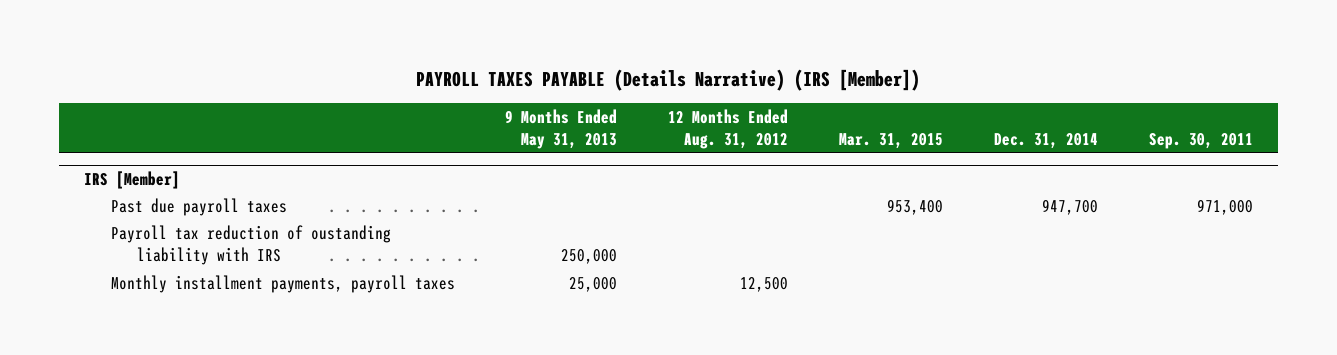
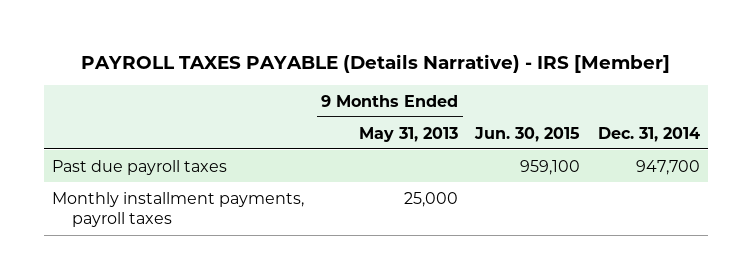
- PAYROLL TAXES PAYABLE (Details Narrative) (IRS [Member])
+ PAYROLL TAXES PAYABLE (Details Narrative) - IRS [Member]
- | 9 Months Ended May 31, 2013 | 12 Months Ended Aug. 31, 2012 | Mar. 31, 2015 | Dec. 31, 2014 | Sep. 30, 2011
+ | 9 Months Ended May 31, 2013 | Jun. 30, 2015 | Dec. 31, 2014
- IRS [Member]
- Payroll tax reduction of oustanding liability with IRS | 250,000 | | | |

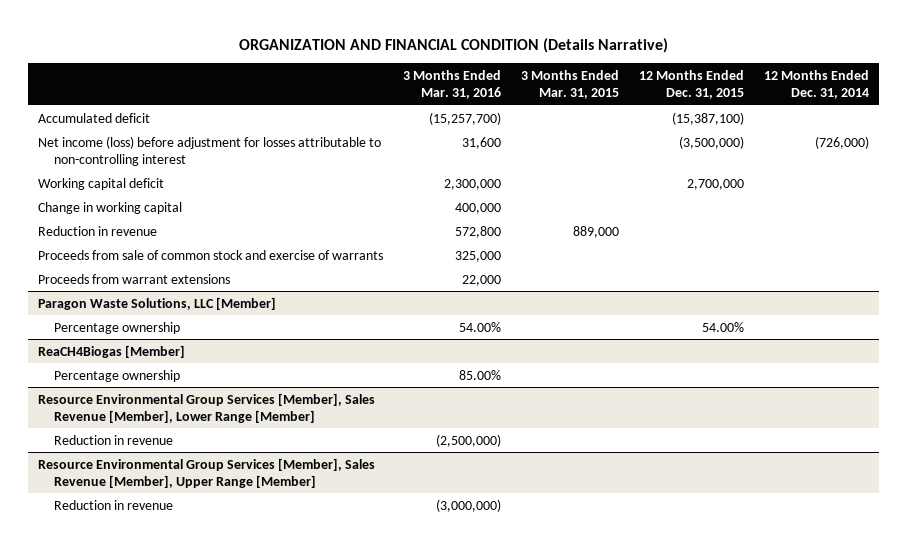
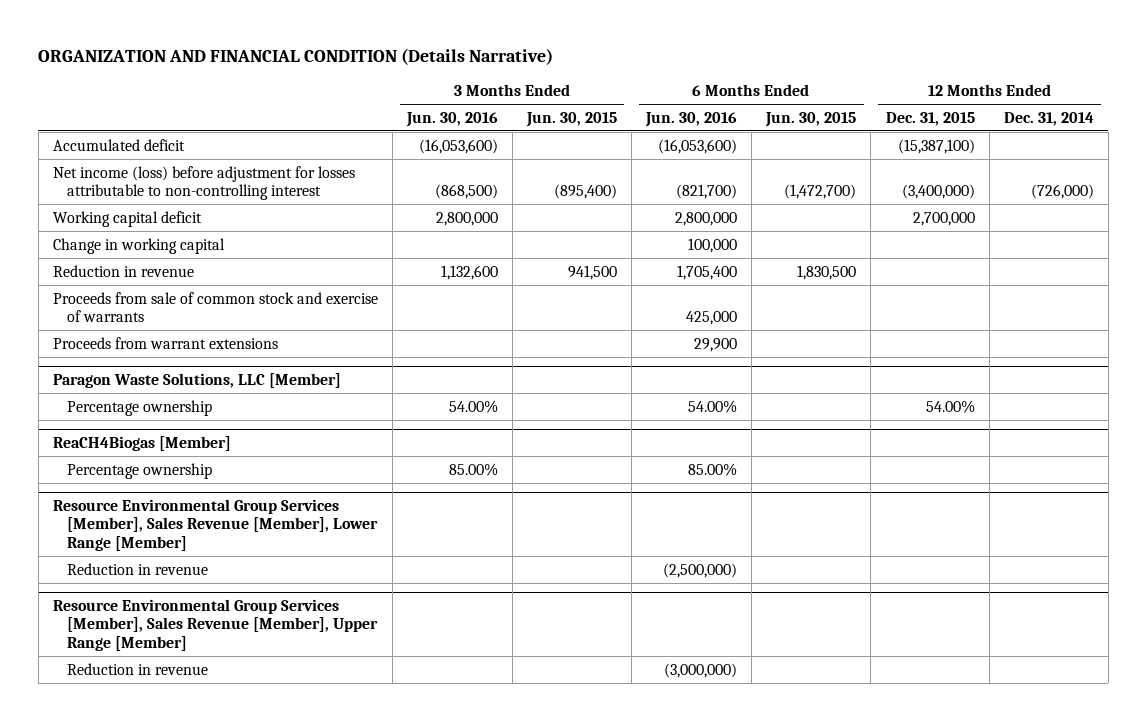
- | 3 Months Ended Mar. 31, 2016 | 3 Months Ended Mar. 31, 2015 | 12 Months Ended Dec. 31, 2015 | 12 Months Ended Dec. 31, 2014
+ | 3 Months Ended Jun. 30, 2016 | 3 Months Ended Jun. 30, 2015 | 6 Months Ended Jun. 30, 2016 | 6 Months Ended Jun. 30, 2015 | 12 Months Ended Dec. 31, 2015 | 12 Months Ended Dec. 31, 2014
- Net income (loss) before adjustment for losses attributable to non-controlling interest | 31,600 | | (3,500,000) | (726,000)
+ Net income (loss) before adjustment for losses attributable to non-controlling interest | (868,500) | (895,400) | (821,700) | (1,472,700) | (3,400,000) | (726,000)

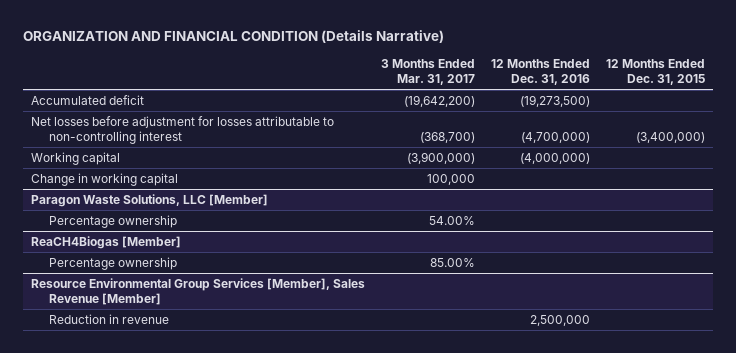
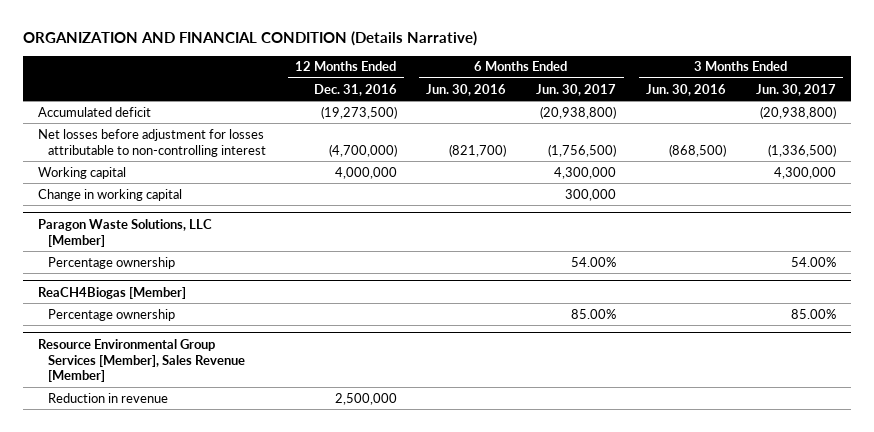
- | 3 Months Ended Mar. 31, 2017 | 12 Months Ended Dec. 31, 2016 | 12 Months Ended Dec. 31, 2015
+ | 12 Months Ended Dec. 31, 2016 | 6 Months Ended Jun. 30, 2016 | 6 Months Ended Jun. 30, 2017 | 3 Months Ended Jun. 30, 2016 | 3 Months Ended Jun. 30, 2017
- Working capital | (3,900,000) | (4,000,000) |
+ Working capital | 4,000,000 | | 4,300,000 | | 4,300,000

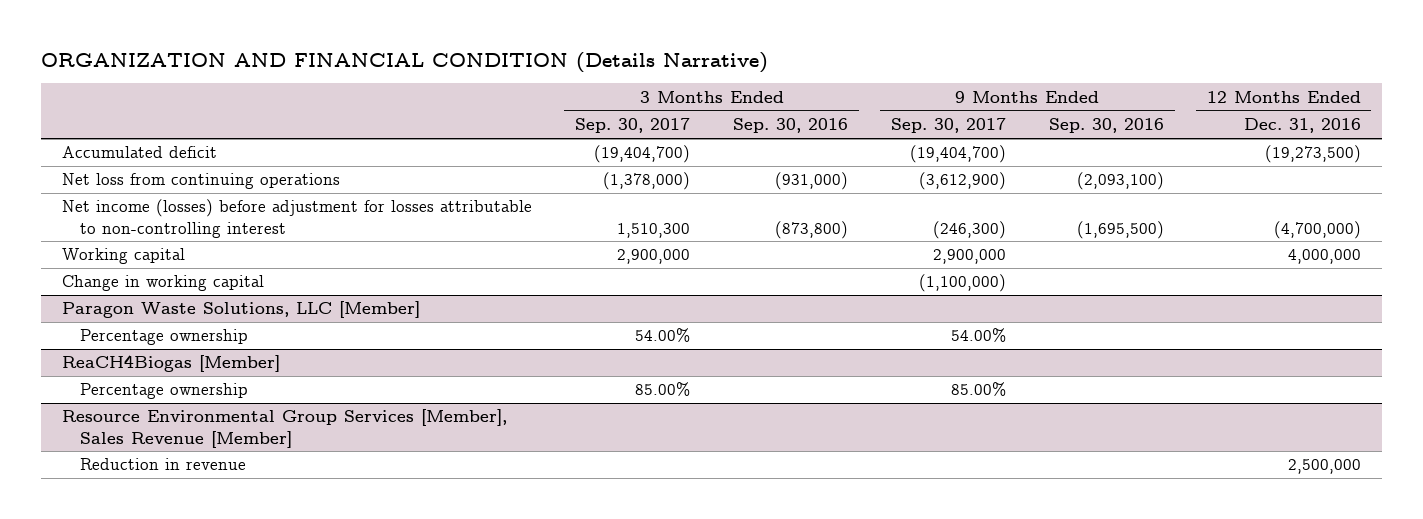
- | 12 Months Ended Dec. 31, 2016 | 6 Months Ended Jun. 30, 2016 | 6 Months Ended Jun. 30, 2017 | 3 Months Ended Jun. 30, 2016 | 3 Months Ended Jun. 30, 2017
+ | 3 Months Ended Sep. 30, 2017 | 3 Months Ended Sep. 30, 2016 | 9 Months Ended Sep. 30, 2017 | 9 Months Ended Sep. 30, 2016 | 12 Months Ended Dec. 31, 2016
- Net losses before adjustment for losses attributable to non-controlling interest | (4,700,000) | (821,700) | (1,756,500) | (868,500) | (1,336,500)
+ Net loss from continuing operations | (1,378,000) | (931,000) | (3,612,900) | (2,093,100) |
+ Net income (losses) before adjustment for losses attributable to non-controlling interest | 1,510,300 | (873,800) | (246,300) | (1,695,500) | (4,700,000)

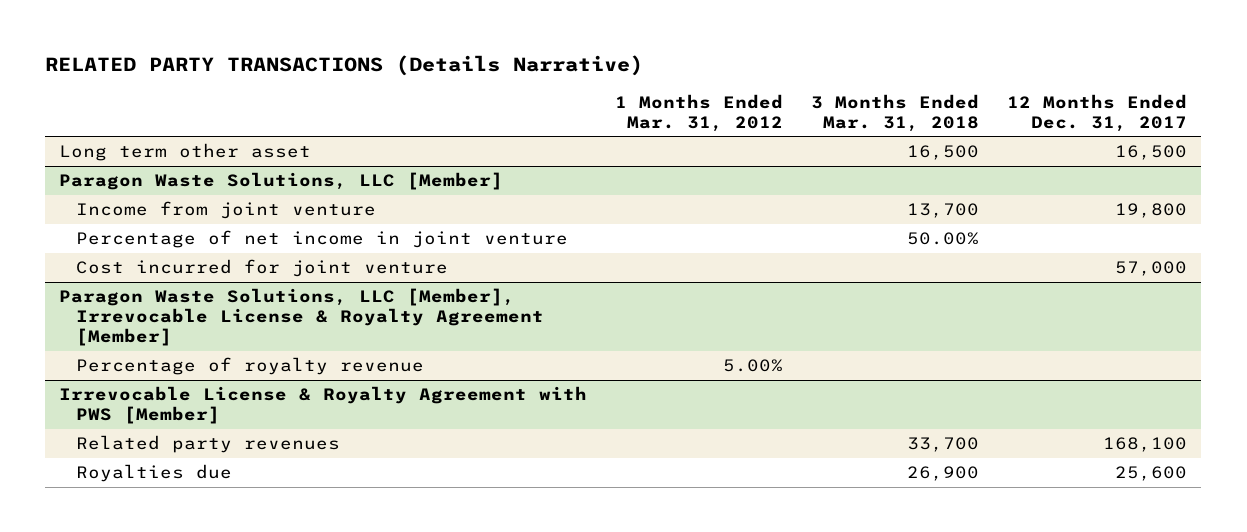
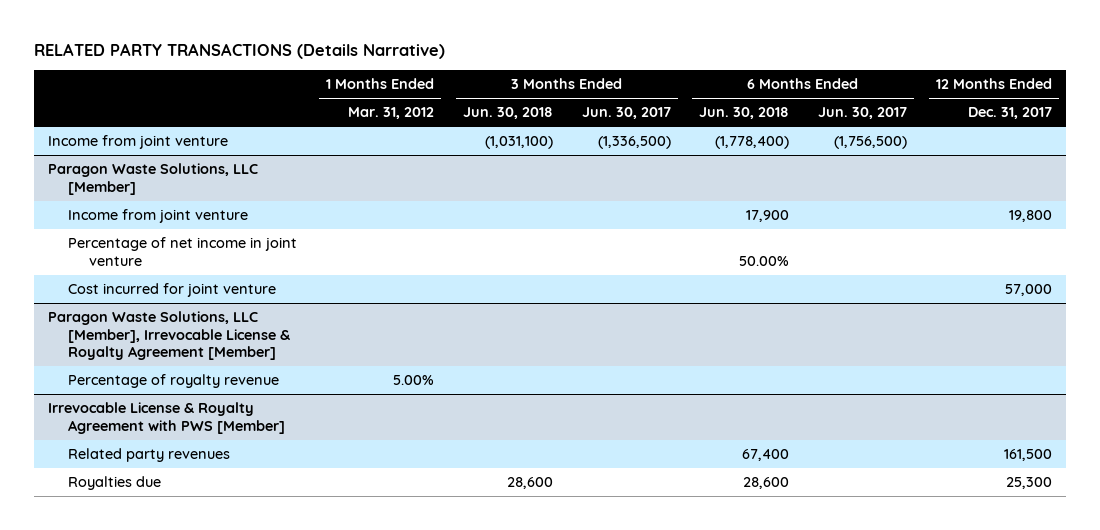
- | 1 Months Ended Mar. 31, 2012 | 3 Months Ended Mar. 31, 2018 | 12 Months Ended Dec. 31, 2017
+ | 1 Months Ended Mar. 31, 2012 | 3 Months Ended Jun. 30, 2018 | 3 Months Ended Jun. 30, 2017 | 6 Months Ended Jun. 30, 2018 | 6 Months Ended Jun. 30, 2017 | 12 Months Ended Dec. 31, 2017
- Long term other asset | | 16,500 | 16,500
+ Income from joint venture | | (1,031,100) | (1,336,500) | (1,778,400) | (1,756,500) |
@ Irrevocable License & Royalty Agreement with PWS [Member]
- Related party revenues | | 33,700 | 168,100
- Royalties due | | 26,900 | 25,600
+ Related party revenues | | | | 67,400 | | 161,500
+ Royalties due | | 28,600 | | 28,600 | | 25,300

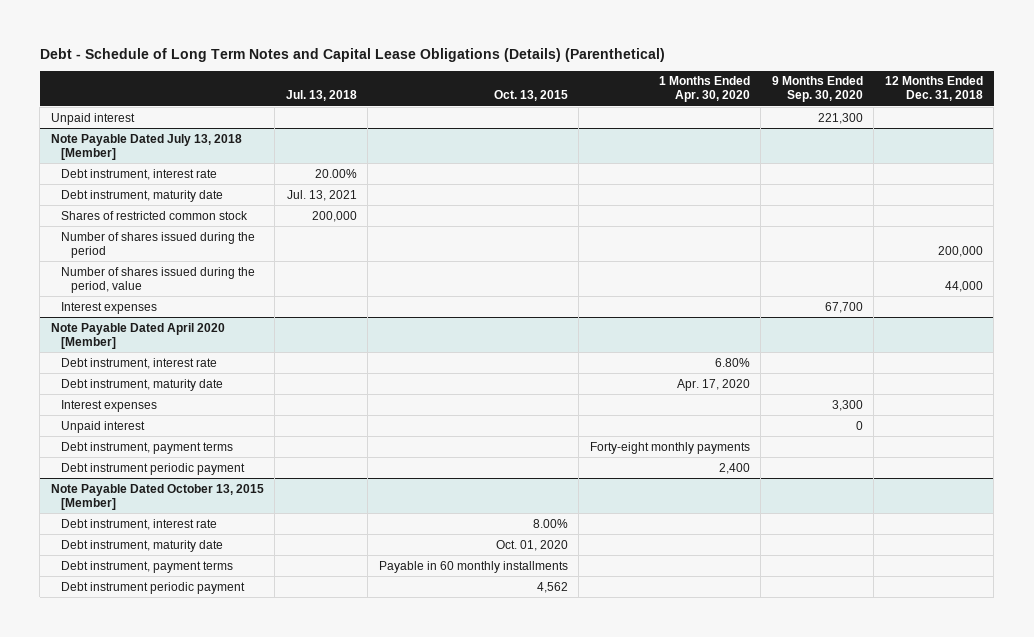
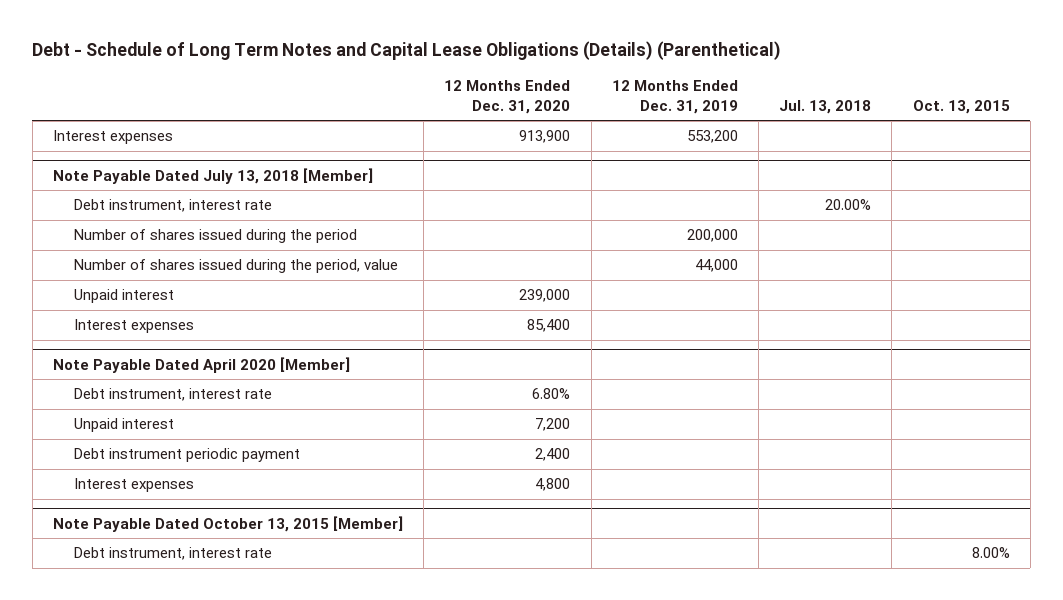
- | Jul. 13, 2018 | Oct. 13, 2015 | 1 Months Ended Apr. 30, 2020 | 9 Months Ended Sep. 30, 2020 | 12 Months Ended Dec. 31, 2018
+ | 12 Months Ended Dec. 31, 2020 | 12 Months Ended Dec. 31, 2019 | Jul. 13, 2018 | Oct. 13, 2015
- Unpaid interest | | | | 221,300 |
+ Interest expenses | 913,900 | 553,200 | |
@ Note Payable Dated July 13, 2018 [Member]
- Debt instrument, maturity date | Jul. 13, 2021 | | | |
- Shares of restricted common stock | 200,000 | | | |
+ Unpaid interest | 239,000 | | |
@ Note Payable Dated April 2020 [Member]
- Debt instrument, maturity date | | | Apr. 17, 2020 | |
- Debt instrument, payment terms | | | Forty-eight monthly payments | |
moved down: Interest expenses | 4,800 | | |
@ Note Payable Dated October 13, 2015 [Member]
- Debt instrument, maturity date | | Oct. 01, 2020 | | |
- Debt instrument, payment terms | | Payable in 60 monthly installments | | |
- Debt instrument periodic payment | | 4,562 | | |

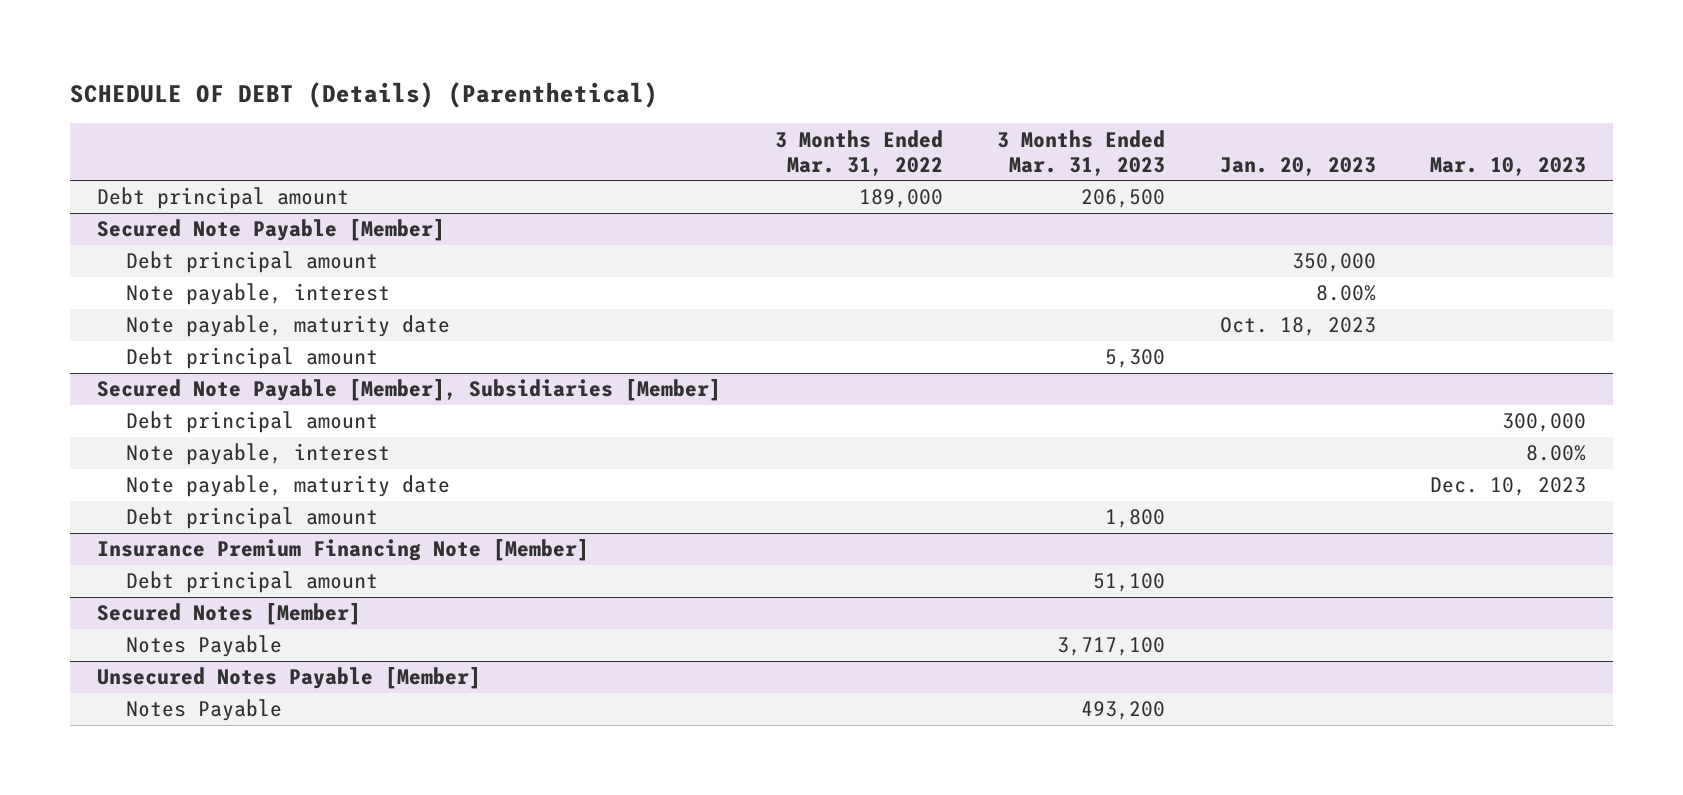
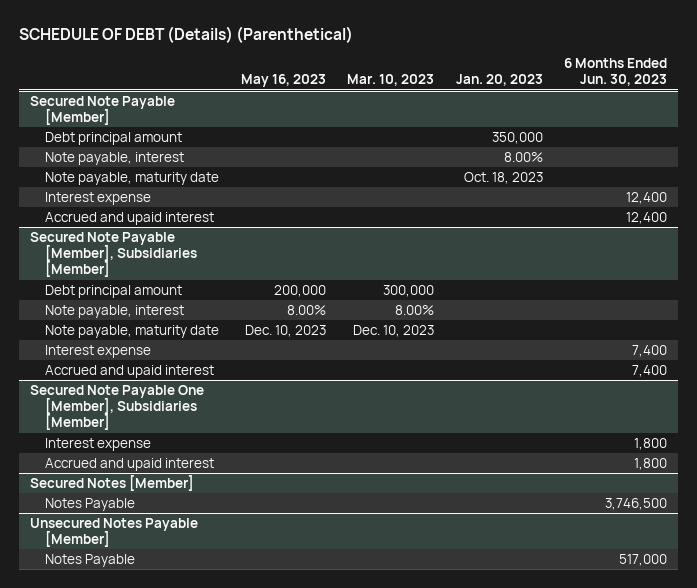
- | 3 Months Ended Mar. 31, 2022 | 3 Months Ended Mar. 31, 2023 | Jan. 20, 2023 | Mar. 10, 2023
+ | May 16, 2023 | Mar. 10, 2023 | Jan. 20, 2023 | 6 Months Ended Jun. 30, 2023
- Debt principal amount | 189,000 | 206,500 | |
@ Secured Note Payable [Member]
- Debt principal amount | | 5,300 | |
+ Interest expense | | | | 12,400
+ Accrued and upaid interest | | | | 12,400
@ Secured Note Payable [Member], Subsidiaries [Member]
- Debt principal amount | | 1,800 | |
- Insurance Premium Financing Note [Member]
- Debt principal amount | | 51,100 | |
@ Secured Note Payable [Member], Subsidiaries [Member]
+ Interest expense | | | | 7,400
+ Accrued and upaid interest | | | | 7,400
+ Secured Note Payable One [Member], Subsidiaries [Member]
+ Interest expense | | | | 1,800
+ Accrued and upaid interest | | | | 1,800

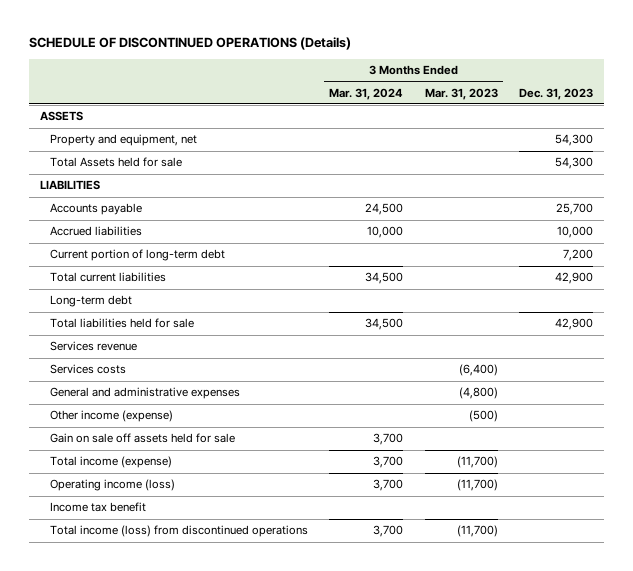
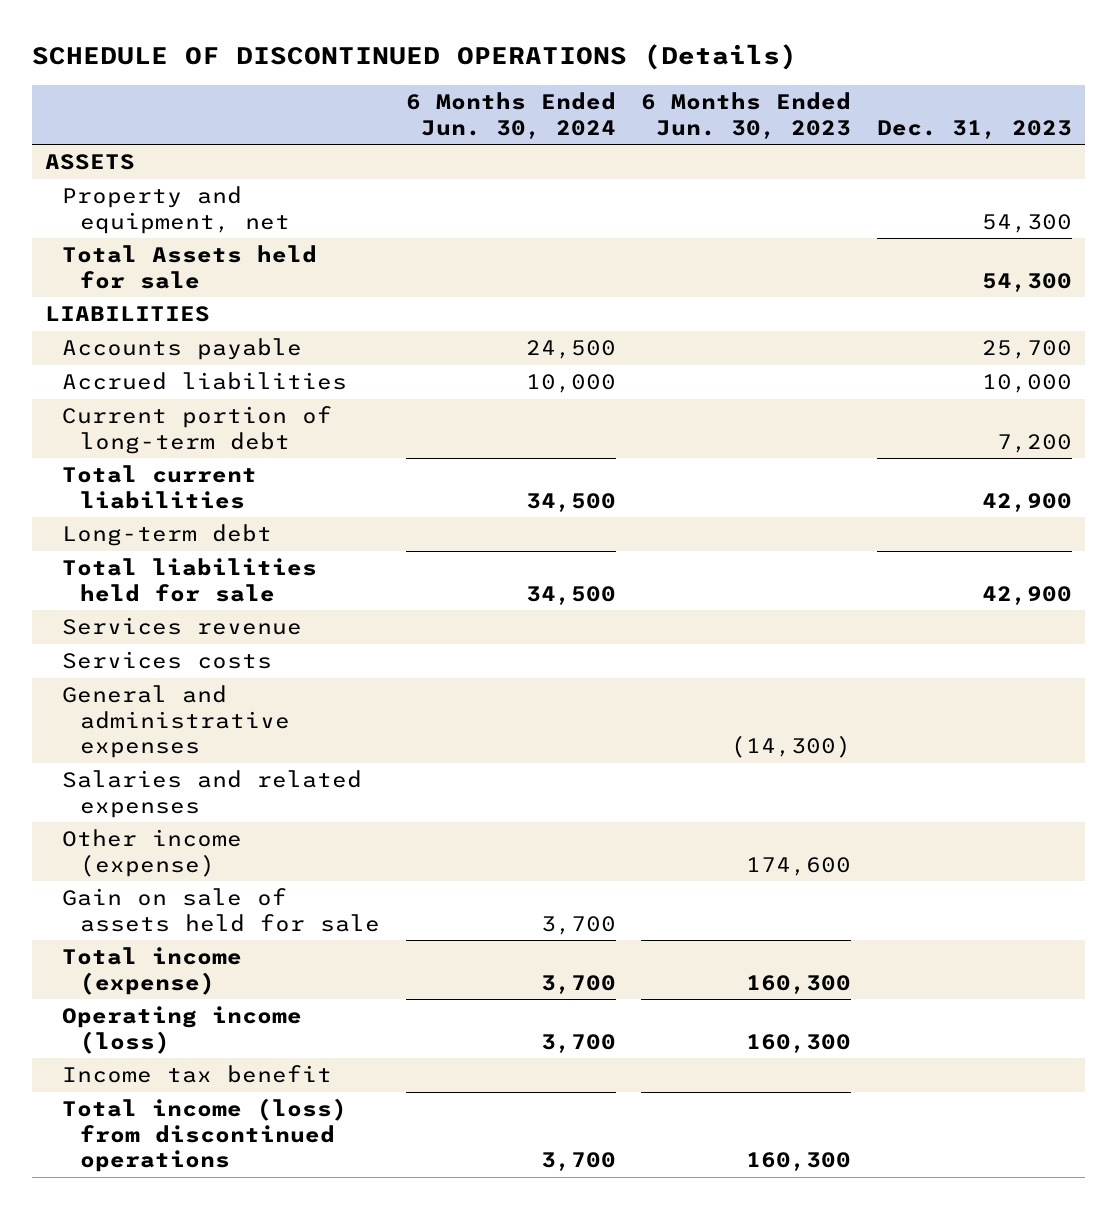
- | 3 Months Ended Mar. 31, 2024 | 3 Months Ended Mar. 31, 2023 | Dec. 31, 2023
+ | 6 Months Ended Jun. 30, 2024 | 6 Months Ended Jun. 30, 2023 | Dec. 31, 2023
+ Salaries and related expenses
- Gain on sale off assets held for sale | 3,700 | |
+ Gain on sale of assets held for sale | 3,700 | |

